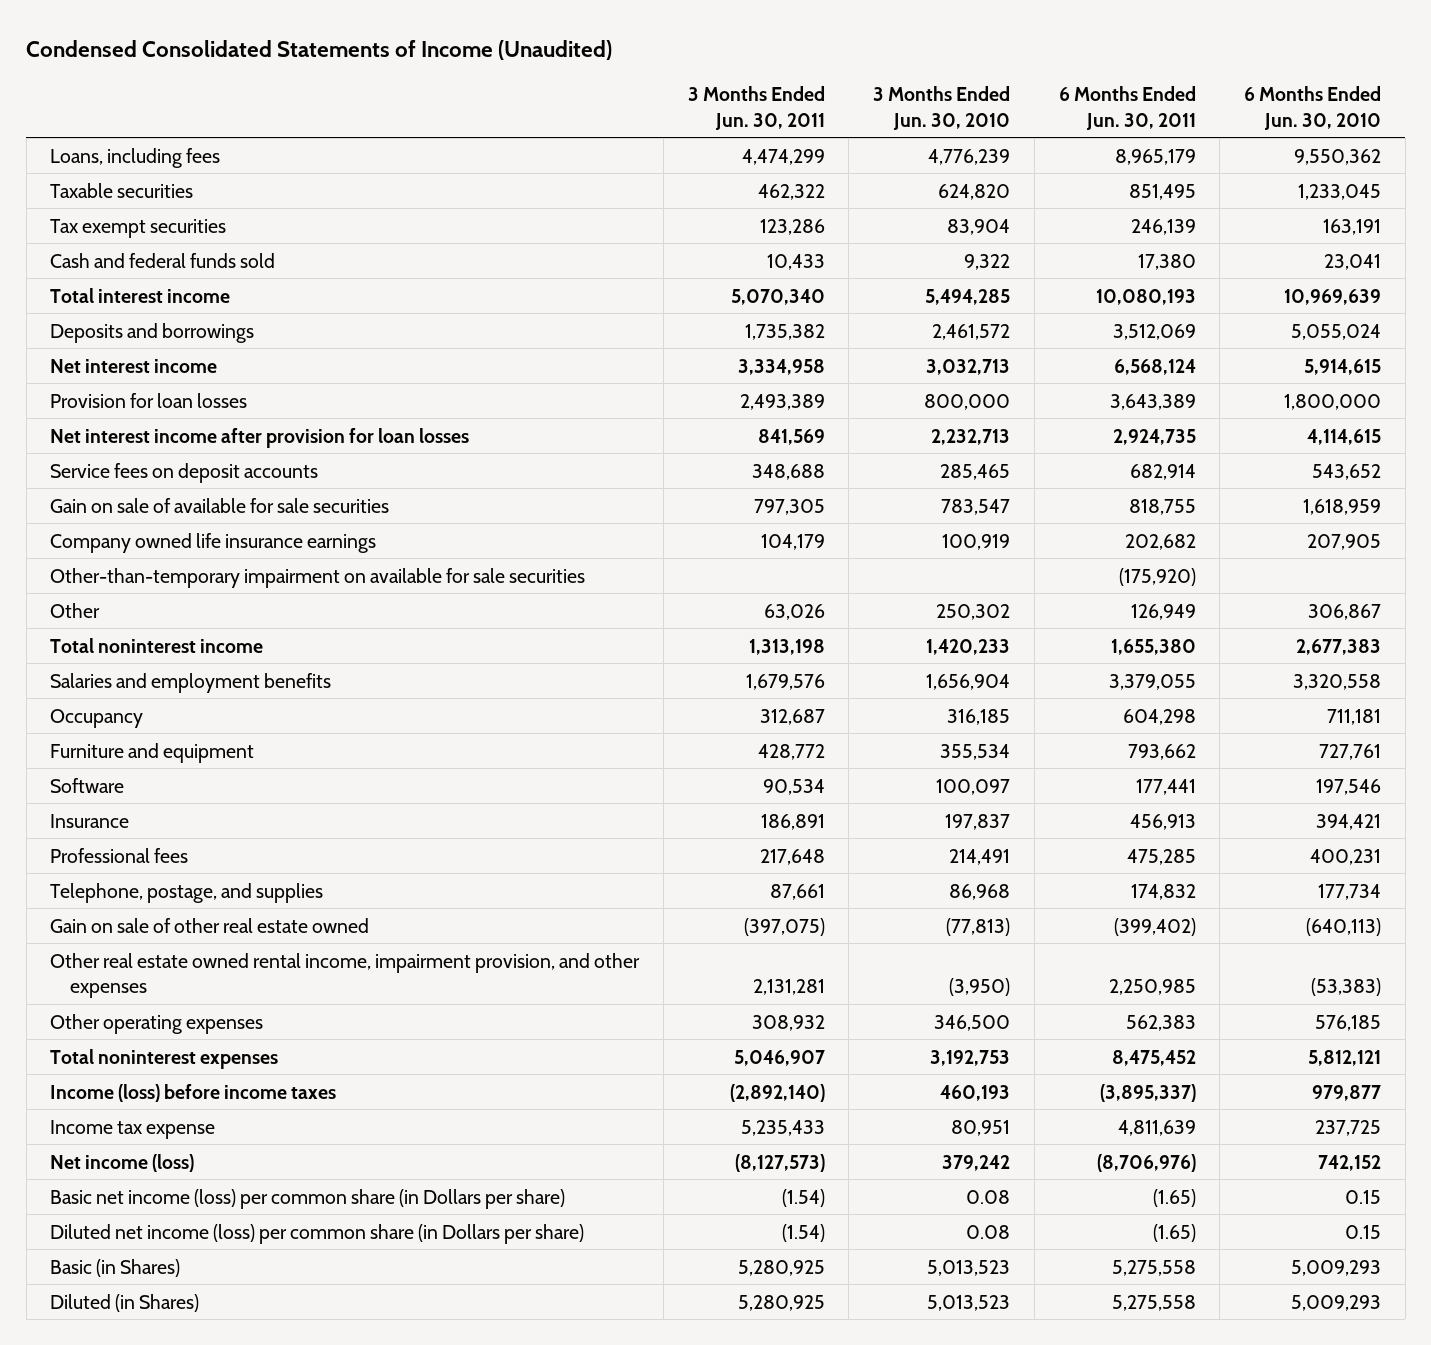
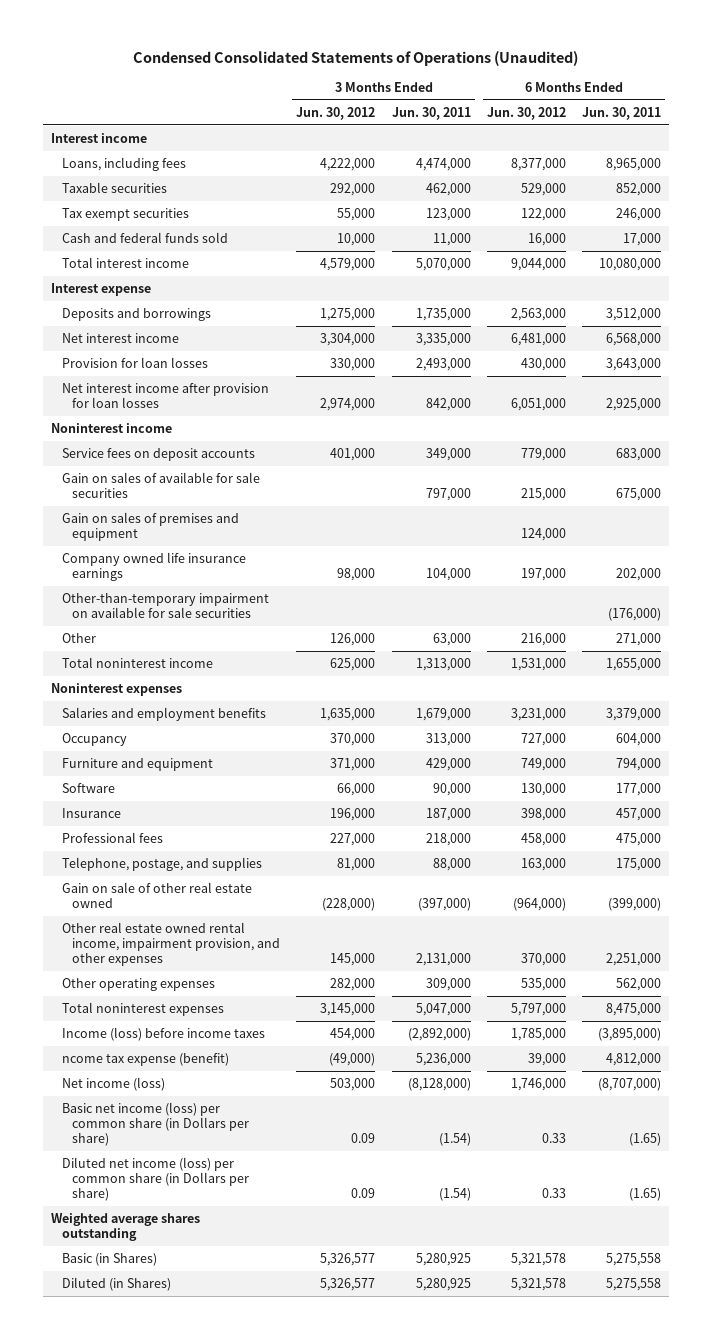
- Condensed Consolidated Statements of Income (Unaudited)
+ Condensed Consolidated Statements of Operations (Unaudited)
- | 3 Months Ended Jun. 30, 2011 | 3 Months Ended Jun. 30, 2010 | 6 Months Ended Jun. 30, 2011 | 6 Months Ended Jun. 30, 2010
+ | 3 Months Ended Jun. 30, 2012 | 3 Months Ended Jun. 30, 2011 | 6 Months Ended Jun. 30, 2012 | 6 Months Ended Jun. 30, 2011
- Loans, including fees | 4,474,299 | 4,776,239 | 8,965,179 | 9,550,362
- Taxable securities | 462,322 | 624,820 | 851,495 | 1,233,045
- Tax exempt securities | 123,286 | 83,904 | 246,139 | 163,191
- Cash and federal funds sold | 10,433 | 9,322 | 17,380 | 23,041
- Total interest income | 5,070,340 | 5,494,285 | 10,080,193 | 10,969,639
- Deposits and borrowings | 1,735,382 | 2,461,572 | 3,512,069 | 5,055,024
- Net interest income | 3,334,958 | 3,032,713 | 6,568,124 | 5,914,615
- Provision for loan losses | 2,493,389 | 800,000 | 3,643,389 | 1,800,000
- Net interest income after provision for loan losses | 841,569 | 2,232,713 | 2,924,735 | 4,114,615
- Service fees on deposit accounts | 348,688 | 285,465 | 682,914 | 543,652
- Gain on sale of available for sale securities | 797,305 | 783,547 | 818,755 | 1,618,959
- Company owned life insurance earnings | 104,179 | 100,919 | 202,682 | 207,905
- Other-than-temporary impairment on available for sale securities | | | (175,920) |
- Other | 63,026 | 250,302 | 126,949 | 306,867
- Total noninterest income | 1,313,198 | 1,420,233 | 1,655,380 | 2,677,383
- Salaries and employment benefits | 1,679,576 | 1,656,904 | 3,379,055 | 3,320,558
- Occupancy | 312,687 | 316,185 | 604,298 | 711,181
- Furniture and equipment | 428,772 | 355,534 | 793,662 | 727,761
- Software | 90,534 | 100,097 | 177,441 | 197,546
- Insurance | 186,891 | 197,837 | 456,913 | 394,421
- Professional fees | 217,648 | 214,491 | 475,285 | 400,231
- Telephone, postage, and supplies | 87,661 | 86,968 | 174,832 | 177,734
- Gain on sale of other real estate owned | (397,075) | (77,813) | (399,402) | (640,113)
- Other real estate owned rental income, impairment provision, and other expenses | 2,131,281 | (3,950) | 2,250,985 | (53,383)
- Other operating expenses | 308,932 | 346,500 | 562,383 | 576,185
- Total noninterest expenses | 5,046,907 | 3,192,753 | 8,475,452 | 5,812,121
- Income (loss) before income taxes | (2,892,140) | 460,193 | (3,895,337) | 979,877
- Income tax expense | 5,235,433 | 80,951 | 4,811,639 | 237,725
- Net income (loss) | (8,127,573) | 379,242 | (8,706,976) | 742,152
+ Interest income
+ Loans, including fees | 4,222,000 | 4,474,000 | 8,377,000 | 8,965,000
+ Taxable securities | 292,000 | 462,000 | 529,000 | 852,000
+ Tax exempt securities | 55,000 | 123,000 | 122,000 | 246,000
+ Cash and federal funds sold | 10,000 | 11,000 | 16,000 | 17,000
+ Total interest income | 4,579,000 | 5,070,000 | 9,044,000 | 10,080,000
+ Interest expense
+ Deposits and borrowings | 1,275,000 | 1,735,000 | 2,563,000 | 3,512,000
+ Net interest income | 3,304,000 | 3,335,000 | 6,481,000 | 6,568,000
+ Provision for loan losses | 330,000 | 2,493,000 | 430,000 | 3,643,000
+ Net interest income after provision for loan losses | 2,974,000 | 842,000 | 6,051,000 | 2,925,000
+ Noninterest income
+ Service fees on deposit accounts | 401,000 | 349,000 | 779,000 | 683,000
+ Gain on sales of available for sale securities | | 797,000 | 215,000 | 675,000
+ Gain on sales of premises and equipment | | | 124,000 |
+ Company owned life insurance earnings | 98,000 | 104,000 | 197,000 | 202,000
+ Other-than-temporary impairment on available for sale securities | | | | (176,000)
+ Other | 126,000 | 63,000 | 216,000 | 271,000
+ Total noninterest income | 625,000 | 1,313,000 | 1,531,000 | 1,655,000
+ Noninterest expenses
+ Salaries and employment benefits | 1,635,000 | 1,679,000 | 3,231,000 | 3,379,000
+ Occupancy | 370,000 | 313,000 | 727,000 | 604,000
+ Furniture and equipment | 371,000 | 429,000 | 749,000 | 794,000
+ Software | 66,000 | 90,000 | 130,000 | 177,000
+ Insurance | 196,000 | 187,000 | 398,000 | 457,000
+ Professional fees | 227,000 | 218,000 | 458,000 | 475,000
+ Telephone, postage, and supplies | 81,000 | 88,000 | 163,000 | 175,000
+ Gain on sale of other real estate owned | (228,000) | (397,000) | (964,000) | (399,000)
+ Other real estate owned rental income, impairment provision, and other expenses | 145,000 | 2,131,000 | 370,000 | 2,251,000
+ Other operating expenses | 282,000 | 309,000 | 535,000 | 562,000
+ Total noninterest expenses | 3,145,000 | 5,047,000 | 5,797,000 | 8,475,000
+ Income (loss) before income taxes | 454,000 | (2,892,000) | 1,785,000 | (3,895,000)
+ ncome tax expense (benefit) | (49,000) | 5,236,000 | 39,000 | 4,812,000
+ Net income (loss) | 503,000 | (8,128,000) | 1,746,000 | (8,707,000)
+ Weighted average shares outstanding

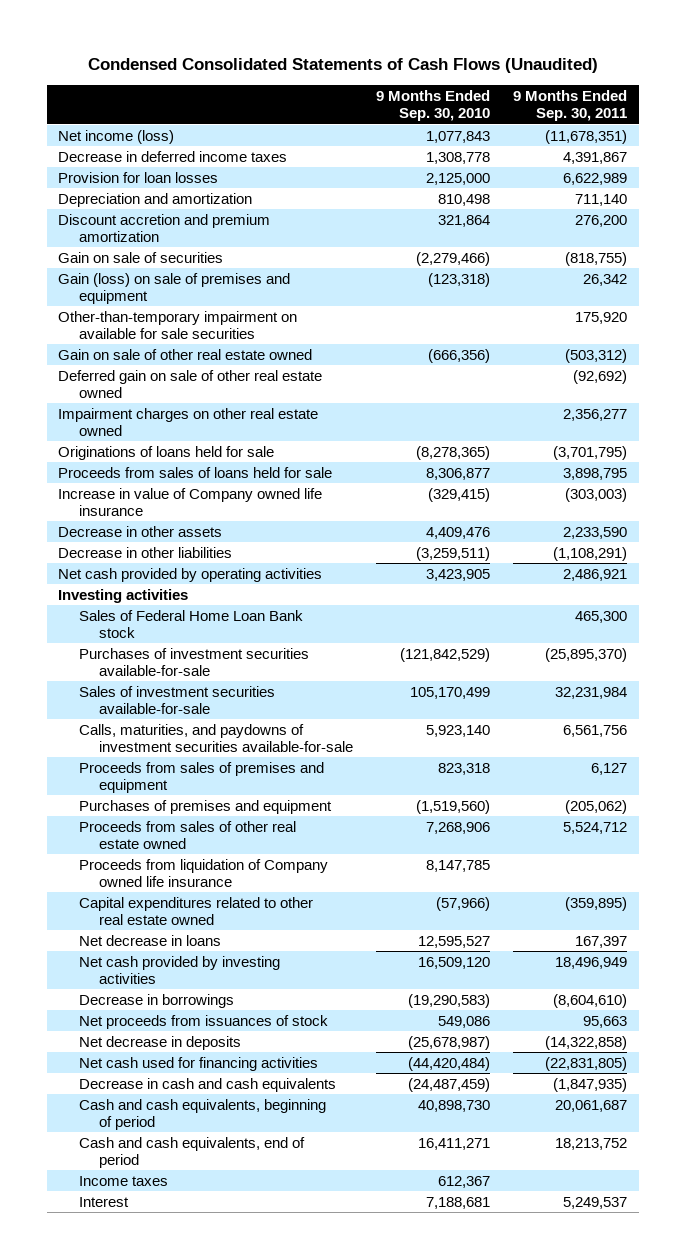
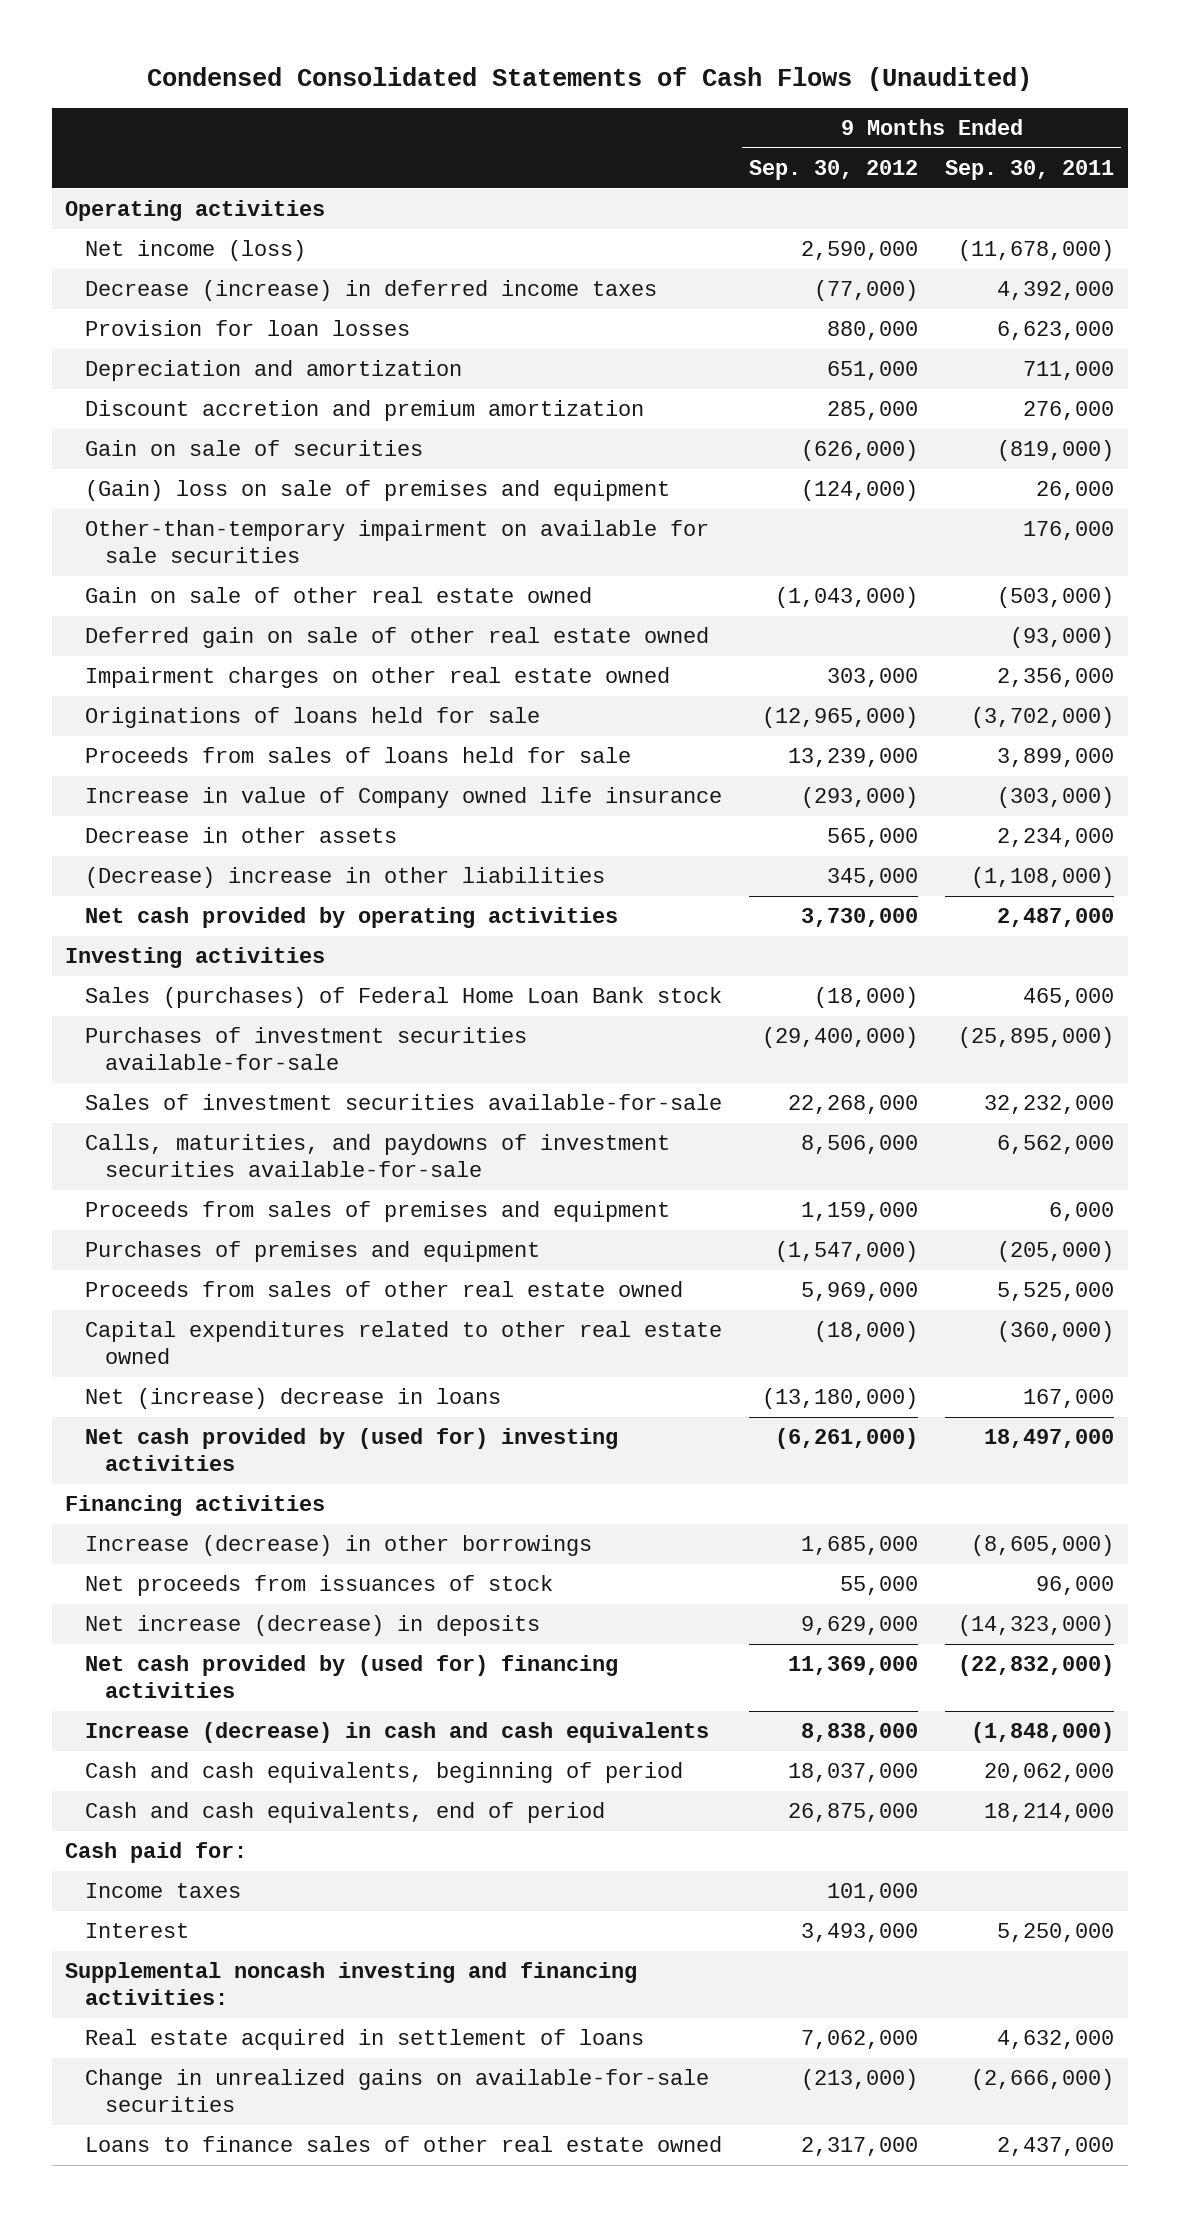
- | 9 Months Ended Sep. 30, 2010 | 9 Months Ended Sep. 30, 2011
+ | 9 Months Ended Sep. 30, 2012 | 9 Months Ended Sep. 30, 2011
- Net income (loss) | 1,077,843 | (11,678,351)
- Decrease in deferred income taxes | 1,308,778 | 4,391,867
- Provision for loan losses | 2,125,000 | 6,622,989
- Depreciation and amortization | 810,498 | 711,140
- Discount accretion and premium amortization | 321,864 | 276,200
- Gain on sale of securities | (2,279,466) | (818,755)
- Gain (loss) on sale of premises and equipment | (123,318) | 26,342
- Other-than-temporary impairment on available for sale securities | | 175,920
- Gain on sale of other real estate owned | (666,356) | (503,312)
- Deferred gain on sale of other real estate owned | | (92,692)
- Impairment charges on other real estate owned | | 2,356,277
- Originations of loans held for sale | (8,278,365) | (3,701,795)
- Proceeds from sales of loans held for sale | 8,306,877 | 3,898,795
- Increase in value of Company owned life insurance | (329,415) | (303,003)
- Decrease in other assets | 4,409,476 | 2,233,590
- Decrease in other liabilities | (3,259,511) | (1,108,291)
- Net cash provided by operating activities | 3,423,905 | 2,486,921
+ Operating activities
+ Net income (loss) | 2,590,000 | (11,678,000)
+ Decrease (increase) in deferred income taxes | (77,000) | 4,392,000
+ Provision for loan losses | 880,000 | 6,623,000
+ Depreciation and amortization | 651,000 | 711,000
+ Discount accretion and premium amortization | 285,000 | 276,000
+ Gain on sale of securities | (626,000) | (819,000)
+ (Gain) loss on sale of premises and equipment | (124,000) | 26,000
+ Other-than-temporary impairment on available for sale securities | | 176,000
+ Gain on sale of other real estate owned | (1,043,000) | (503,000)
+ Deferred gain on sale of other real estate owned | | (93,000)
+ Impairment charges on other real estate owned | 303,000 | 2,356,000
+ Originations of loans held for sale | (12,965,000) | (3,702,000)
+ Proceeds from sales of loans held for sale | 13,239,000 | 3,899,000
+ Increase in value of Company owned life insurance | (293,000) | (303,000)
+ Decrease in other assets | 565,000 | 2,234,000
+ (Decrease) increase in other liabilities | 345,000 | (1,108,000)
+ Net cash provided by operating activities | 3,730,000 | 2,487,000
- Sales of Federal Home Loan Bank stock | | 465,300
- Purchases of investment securities available-for-sale | (121,842,529) | (25,895,370)
- Sales of investment securities available-for-sale | 105,170,499 | 32,231,984
- Calls, maturities, and paydowns of investment securities available-for-sale | 5,923,140 | 6,561,756
- Proceeds from sales of premises and equipment | 823,318 | 6,127
- Purchases of premises and equipment | (1,519,560) | (205,062)
- Proceeds from sales of other real estate owned | 7,268,906 | 5,524,712
- Proceeds from liquidation of Company owned life insurance | 8,147,785 |
- Capital expenditures related to other real estate owned | (57,966) | (359,895)
- Net decrease in loans | 12,595,527 | 167,397
- Net cash provided by investing activities | 16,509,120 | 18,496,949
- Decrease in borrowings | (19,290,583) | (8,604,610)
- Net proceeds from issuances of stock | 549,086 | 95,663
- Net decrease in deposits | (25,678,987) | (14,322,858)
- Net cash used for financing activities | (44,420,484) | (22,831,805)
- Decrease in cash and cash equivalents | (24,487,459) | (1,847,935)
- Cash and cash equivalents, beginning of period | 40,898,730 | 20,061,687
- Cash and cash equivalents, end of period | 16,411,271 | 18,213,752
+ Sales (purchases) of Federal Home Loan Bank stock | (18,000) | 465,000
+ Purchases of investment securities available-for-sale | (29,400,000) | (25,895,000)
+ Sales of investment securities available-for-sale | 22,268,000 | 32,232,000
+ Calls, maturities, and paydowns of investment securities available-for-sale | 8,506,000 | 6,562,000
+ Proceeds from sales of premises and equipment | 1,159,000 | 6,000
+ Purchases of premises and equipment | (1,547,000) | (205,000)
+ Proceeds from sales of other real estate owned | 5,969,000 | 5,525,000
+ Capital expenditures related to other real estate owned | (18,000) | (360,000)
+ Net (increase) decrease in loans | (13,180,000) | 167,000
+ Net cash provided by (used for) investing activities | (6,261,000) | 18,497,000
+ Financing activities
+ Increase (decrease) in other borrowings | 1,685,000 | (8,605,000)
+ Net proceeds from issuances of stock | 55,000 | 96,000
+ Net increase (decrease) in deposits | 9,629,000 | (14,323,000)
+ Net cash provided by (used for) financing activities | 11,369,000 | (22,832,000)
+ Increase (decrease) in cash and cash equivalents | 8,838,000 | (1,848,000)
+ Cash and cash equivalents, beginning of period | 18,037,000 | 20,062,000
+ Cash and cash equivalents, end of period | 26,875,000 | 18,214,000
+ Cash paid for:
- Interest | 7,188,681 | 5,249,537
+ Interest | 3,493,000 | 5,250,000
+ Supplemental noncash investing and financing activities:
+ Real estate acquired in settlement of loans | 7,062,000 | 4,632,000
+ Change in unrealized gains on available-for-sale securities | (213,000) | (2,666,000)
+ Loans to finance sales of other real estate owned | 2,317,000 | 2,437,000

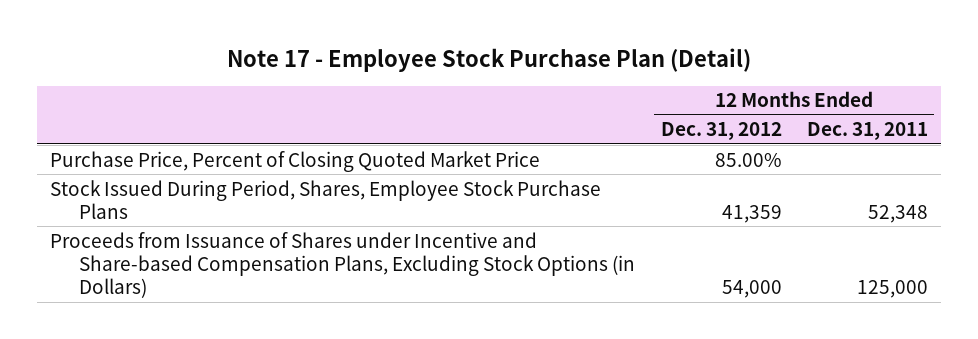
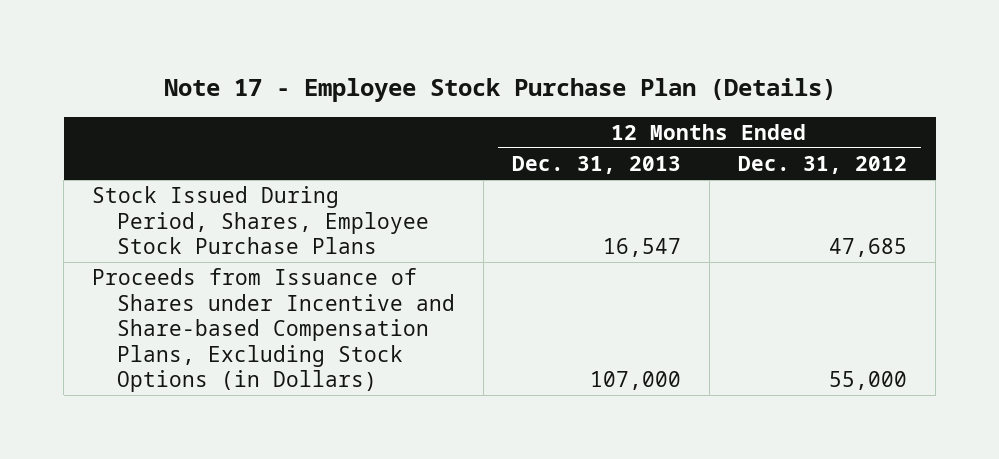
- Note 17 - Employee Stock Purchase Plan (Detail)
+ Note 17 - Employee Stock Purchase Plan (Details)
- | 12 Months Ended Dec. 31, 2012 | 12 Months Ended Dec. 31, 2011
+ | 12 Months Ended Dec. 31, 2013 | 12 Months Ended Dec. 31, 2012
- Purchase Price, Percent of Closing Quoted Market Price | 85.00% |
- Stock Issued During Period, Shares, Employee Stock Purchase Plans | 41,359 | 52,348
- Proceeds from Issuance of Shares under Incentive and Share-based Compensation Plans, Excluding Stock Options (in Dollars) | 54,000 | 125,000
+ Stock Issued During Period, Shares, Employee Stock Purchase Plans | 16,547 | 47,685
+ Proceeds from Issuance of Shares under Incentive and Share-based Compensation Plans, Excluding Stock Options (in Dollars) | 107,000 | 55,000

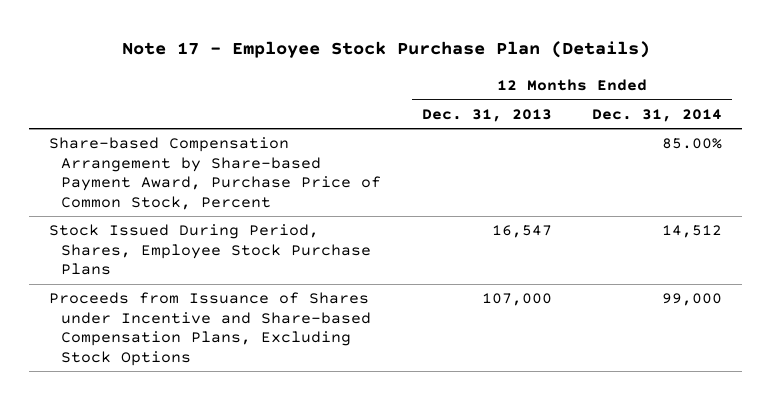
- | 12 Months Ended Dec. 31, 2013 | 12 Months Ended Dec. 31, 2012
+ | 12 Months Ended Dec. 31, 2013 | 12 Months Ended Dec. 31, 2014
+ Share-based Compensation Arrangement by Share-based Payment Award, Purchase Price of Common Stock, Percent | | 85.00%
- Proceeds from Issuance of Shares under Incentive and Share-based Compensation Plans, Excluding Stock Options (in Dollars) | 107,000 | 55,000
+ Proceeds from Issuance of Shares under Incentive and Share-based Compensation Plans, Excluding Stock Options | 107,000 | 99,000

